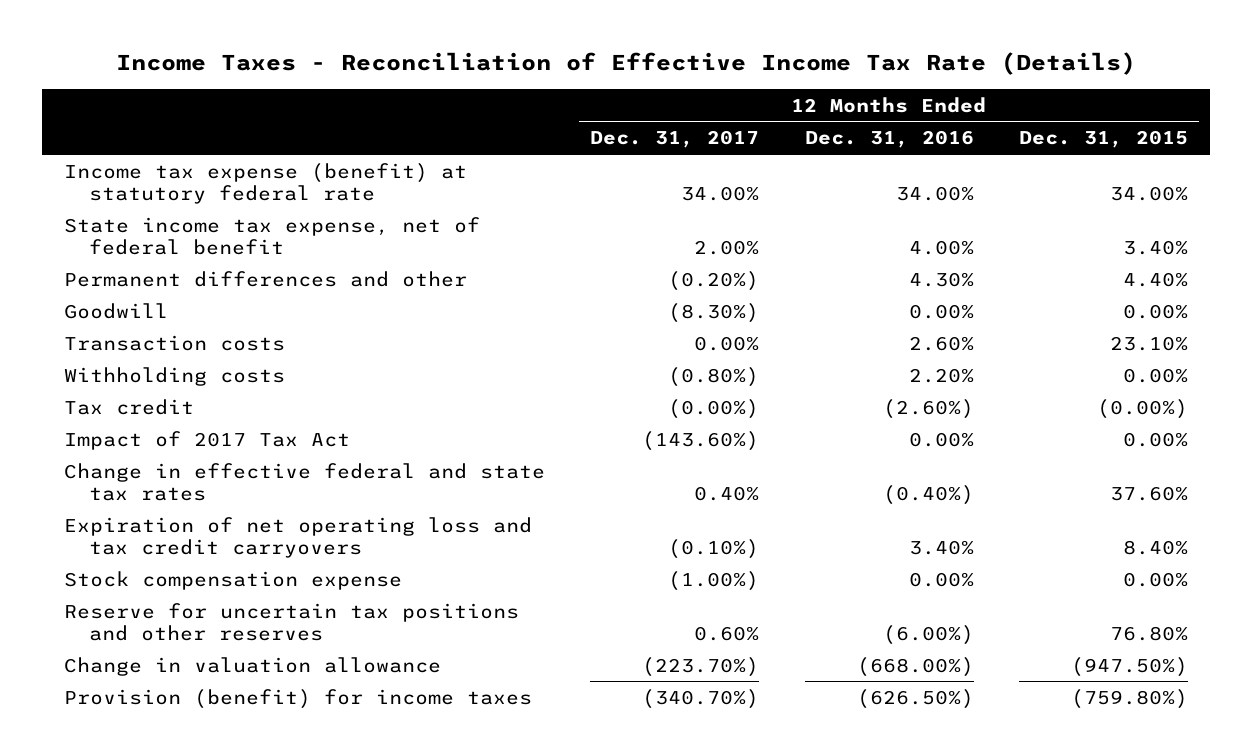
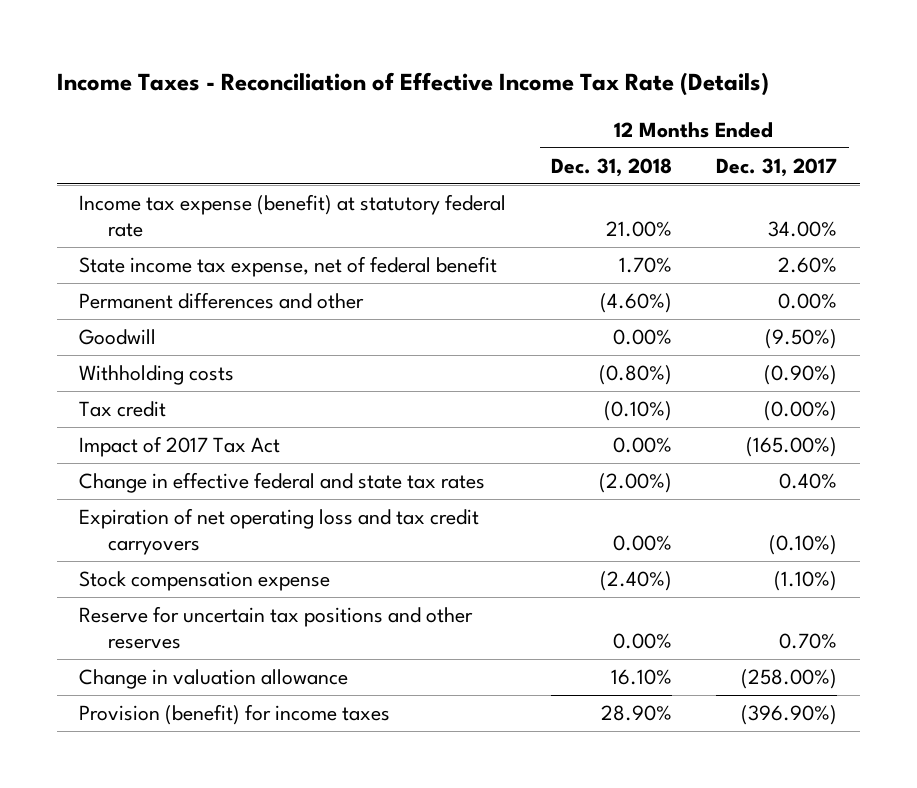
- | 12 Months Ended Dec. 31, 2017 | 12 Months Ended Dec. 31, 2016 | 12 Months Ended Dec. 31, 2015
+ | 12 Months Ended Dec. 31, 2018 | 12 Months Ended Dec. 31, 2017
- State income tax expense, net of federal benefit | 2.00% | 4.00% | 3.40%
- Permanent differences and other | (0.20%) | 4.30% | 4.40%
- Goodwill | (8.30%) | 0.00% | 0.00%
- Transaction costs | 0.00% | 2.60% | 23.10%
- Withholding costs | (0.80%) | 2.20% | 0.00%
+ State income tax expense, net of federal benefit | 1.70% | 2.60%
+ Permanent differences and other | (4.60%) | 0.00%
+ Goodwill | 0.00% | (9.50%)
+ Withholding costs | (0.80%) | (0.90%)
- Impact of 2017 Tax Act | (143.60%) | 0.00% | 0.00%
+ Impact of 2017 Tax Act | 0.00% | (165.00%)
- Stock compensation expense | (1.00%) | 0.00% | 0.00%
- Reserve for uncertain tax positions and other reserves | 0.60% | (6.00%) | 76.80%
- Change in valuation allowance | (223.70%) | (668.00%) | (947.50%)
- Provision (benefit) for income taxes | (340.70%) | (626.50%) | (759.80%)
+ Stock compensation expense | (2.40%) | (1.10%)
+ Reserve for uncertain tax positions and other reserves | 0.00% | 0.70%
+ Change in valuation allowance | 16.10% | (258.00%)
+ Provision (benefit) for income taxes | 28.90% | (396.90%)

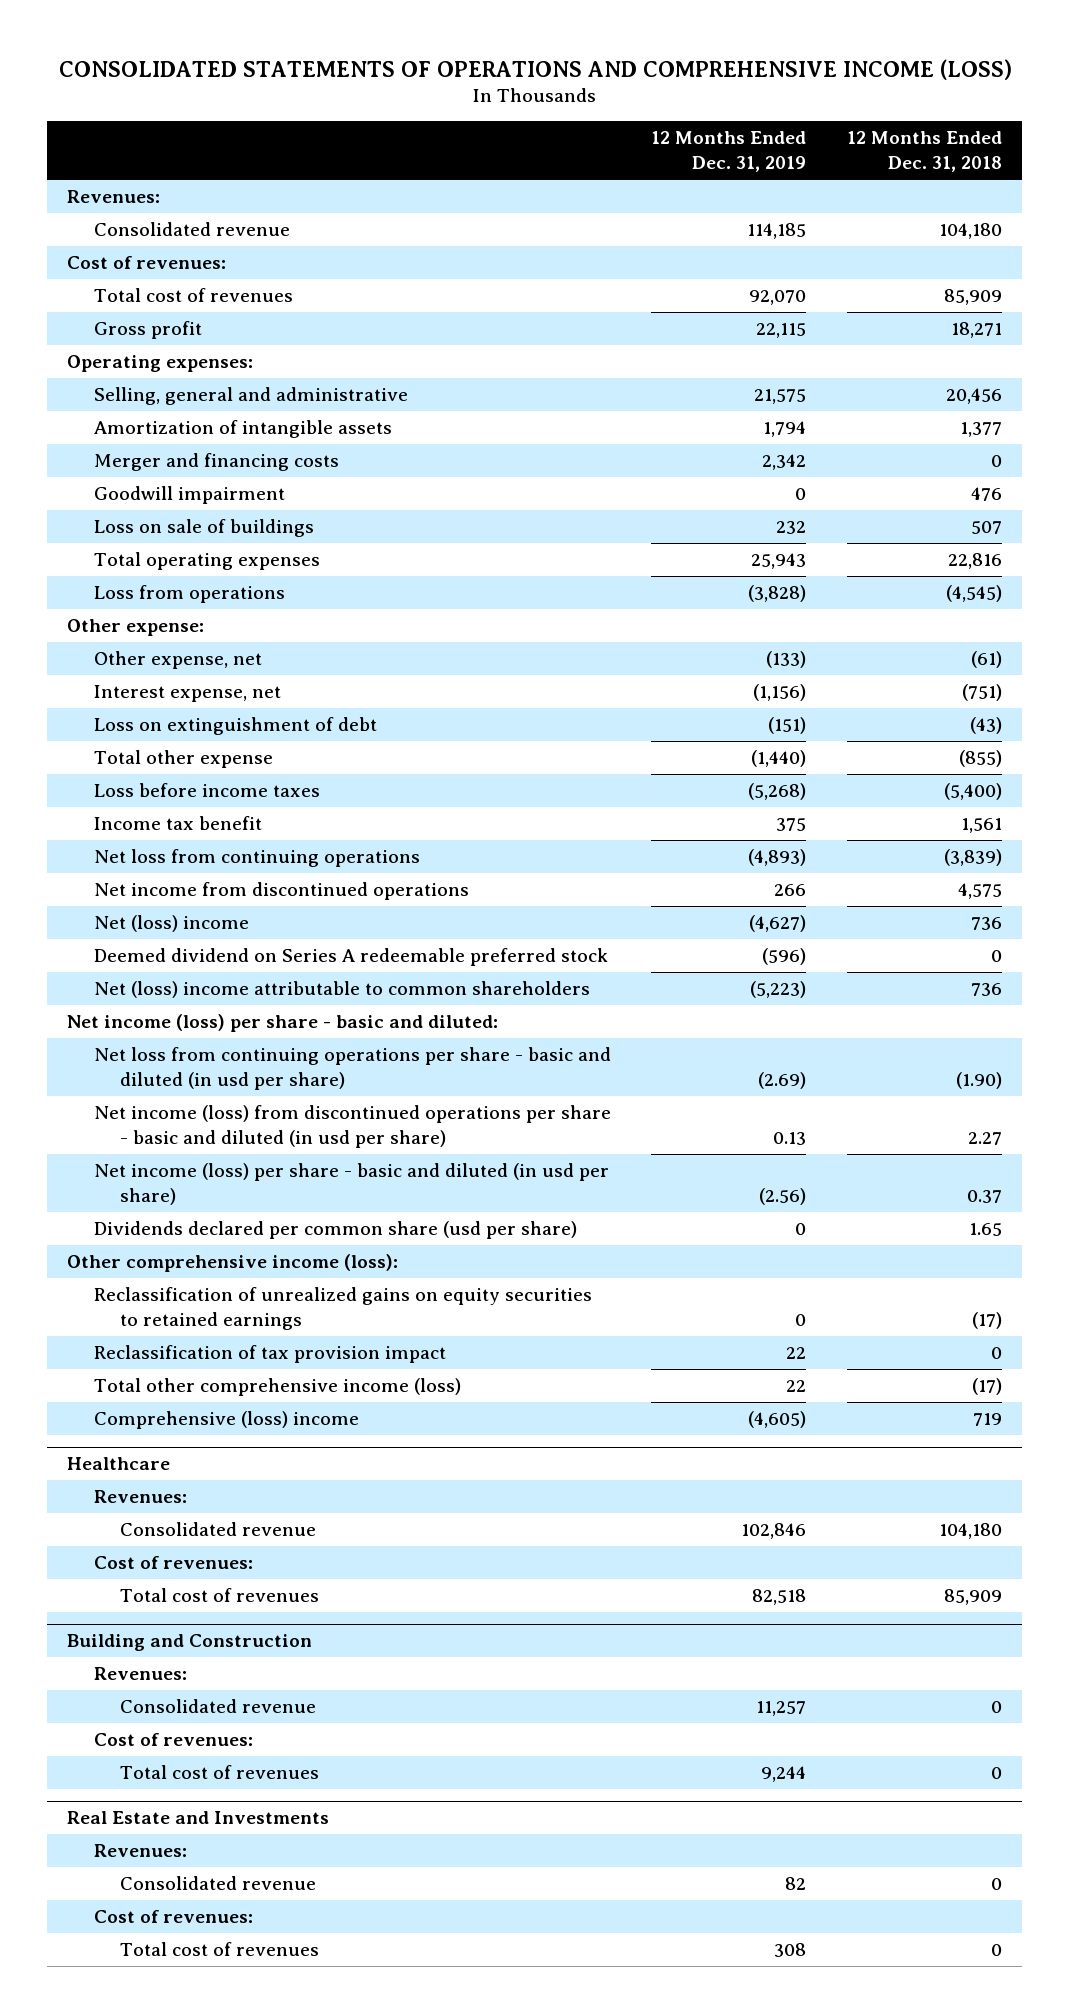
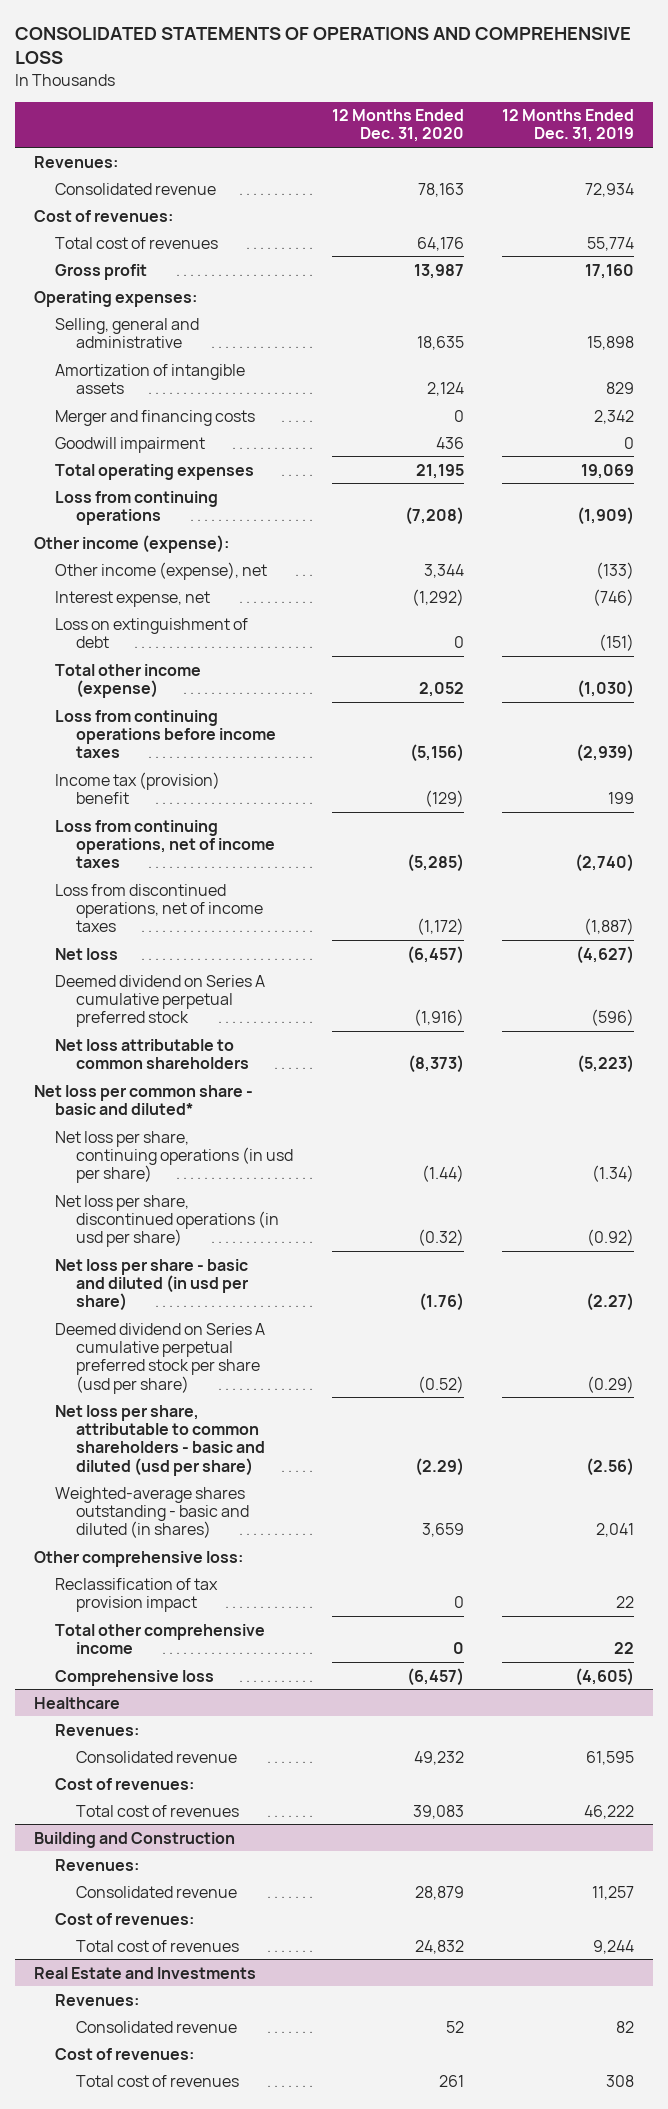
- CONSOLIDATED STATEMENTS OF OPERATIONS AND COMPREHENSIVE INCOME (LOSS)
+ CONSOLIDATED STATEMENTS OF OPERATIONS AND COMPREHENSIVE LOSS
- | 12 Months Ended Dec. 31, 2019 | 12 Months Ended Dec. 31, 2018
+ | 12 Months Ended Dec. 31, 2020 | 12 Months Ended Dec. 31, 2019
- Consolidated revenue | 114,185 | 104,180
+ Consolidated revenue | 78,163 | 72,934
- Total cost of revenues | 92,070 | 85,909
- Gross profit | 22,115 | 18,271
+ Total cost of revenues | 64,176 | 55,774
+ Gross profit | 13,987 | 17,160
- Selling, general and administrative | 21,575 | 20,456
- Amortization of intangible assets | 1,794 | 1,377
+ Selling, general and administrative | 18,635 | 15,898
+ Amortization of intangible assets | 2,124 | 829
- Loss on sale of buildings | 232 | 507
- Total operating expenses | 25,943 | 22,816
- Loss from operations | (3,828) | (4,545)
- Other expense:
- Other expense, net | (133) | (61)
- Interest expense, net | (1,156) | (751)
+ Total operating expenses | 21,195 | 19,069
+ Loss from continuing operations | (7,208) | (1,909)
+ Other income (expense):
+ Other income (expense), net | 3,344 | (133)
+ Interest expense, net | (1,292) | (746)
- Total other expense | (1,440) | (855)
- Loss before income taxes | (5,268) | (5,400)
- Income tax benefit | 375 | 1,561
- Net loss from continuing operations | (4,893) | (3,839)
- Net income from discontinued operations | 266 | 4,575
- Net (loss) income | (4,627) | 736
- Deemed dividend on Series A redeemable preferred stock | (596) | 0
- Net (loss) income attributable to common shareholders | (5,223) | 736
- Net income (loss) per share - basic and diluted:
- Net loss from continuing operations per share - basic and diluted (in usd per share) | (2.69) | (1.90)
- Net income (loss) from discontinued operations per share - basic and diluted (in usd per share) | 0.13 | 2.27
- Net income (loss) per share - basic and diluted (in usd per share) | (2.56) | 0.37
- Dividends declared per common share (usd per share) | 0 | 1.65
- Other comprehensive income (loss):
- Reclassification of unrealized gains on equity securities to retained earnings | 0 | (17)
+ Total other income (expense) | 2,052 | (1,030)
+ Loss from continuing operations before income taxes | (5,156) | (2,939)
+ Income tax (provision) benefit | (129) | 199
+ Loss from continuing operations, net of income taxes | (5,285) | (2,740)
+ Loss from discontinued operations, net of income taxes | (1,172) | (1,887)
+ Net loss | (6,457) | (4,627)
+ Deemed dividend on Series A cumulative perpetual preferred stock | (1,916) | (596)
+ Net loss attributable to common shareholders | (8,373) | (5,223)
+ Net loss per common share - basic and diluted*
+ Net loss per share, continuing operations (in usd per share) | (1.44) | (1.34)
+ Net loss per share, discontinued operations (in usd per share) | (0.32) | (0.92)
+ Net loss per share - basic and diluted (in usd per share) | (1.76) | (2.27)
+ Deemed dividend on Series A cumulative perpetual preferred stock per share (usd per share) | (0.52) | (0.29)
+ Net loss per share, attributable to common shareholders - basic and diluted (usd per share) | (2.29) | (2.56)
+ Weighted-average shares outstanding - basic and diluted (in shares) | 3,659 | 2,041
+ Other comprehensive loss:
- Total other comprehensive income (loss) | 22 | (17)
- Comprehensive (loss) income | (4,605) | 719
+ Total other comprehensive income | 0 | 22
+ Comprehensive loss | (6,457) | (4,605)
@ Healthcare
- Consolidated revenue | 102,846 | 104,180
+ Consolidated revenue | 49,232 | 61,595
- Total cost of revenues | 82,518 | 85,909
+ Total cost of revenues | 39,083 | 46,222

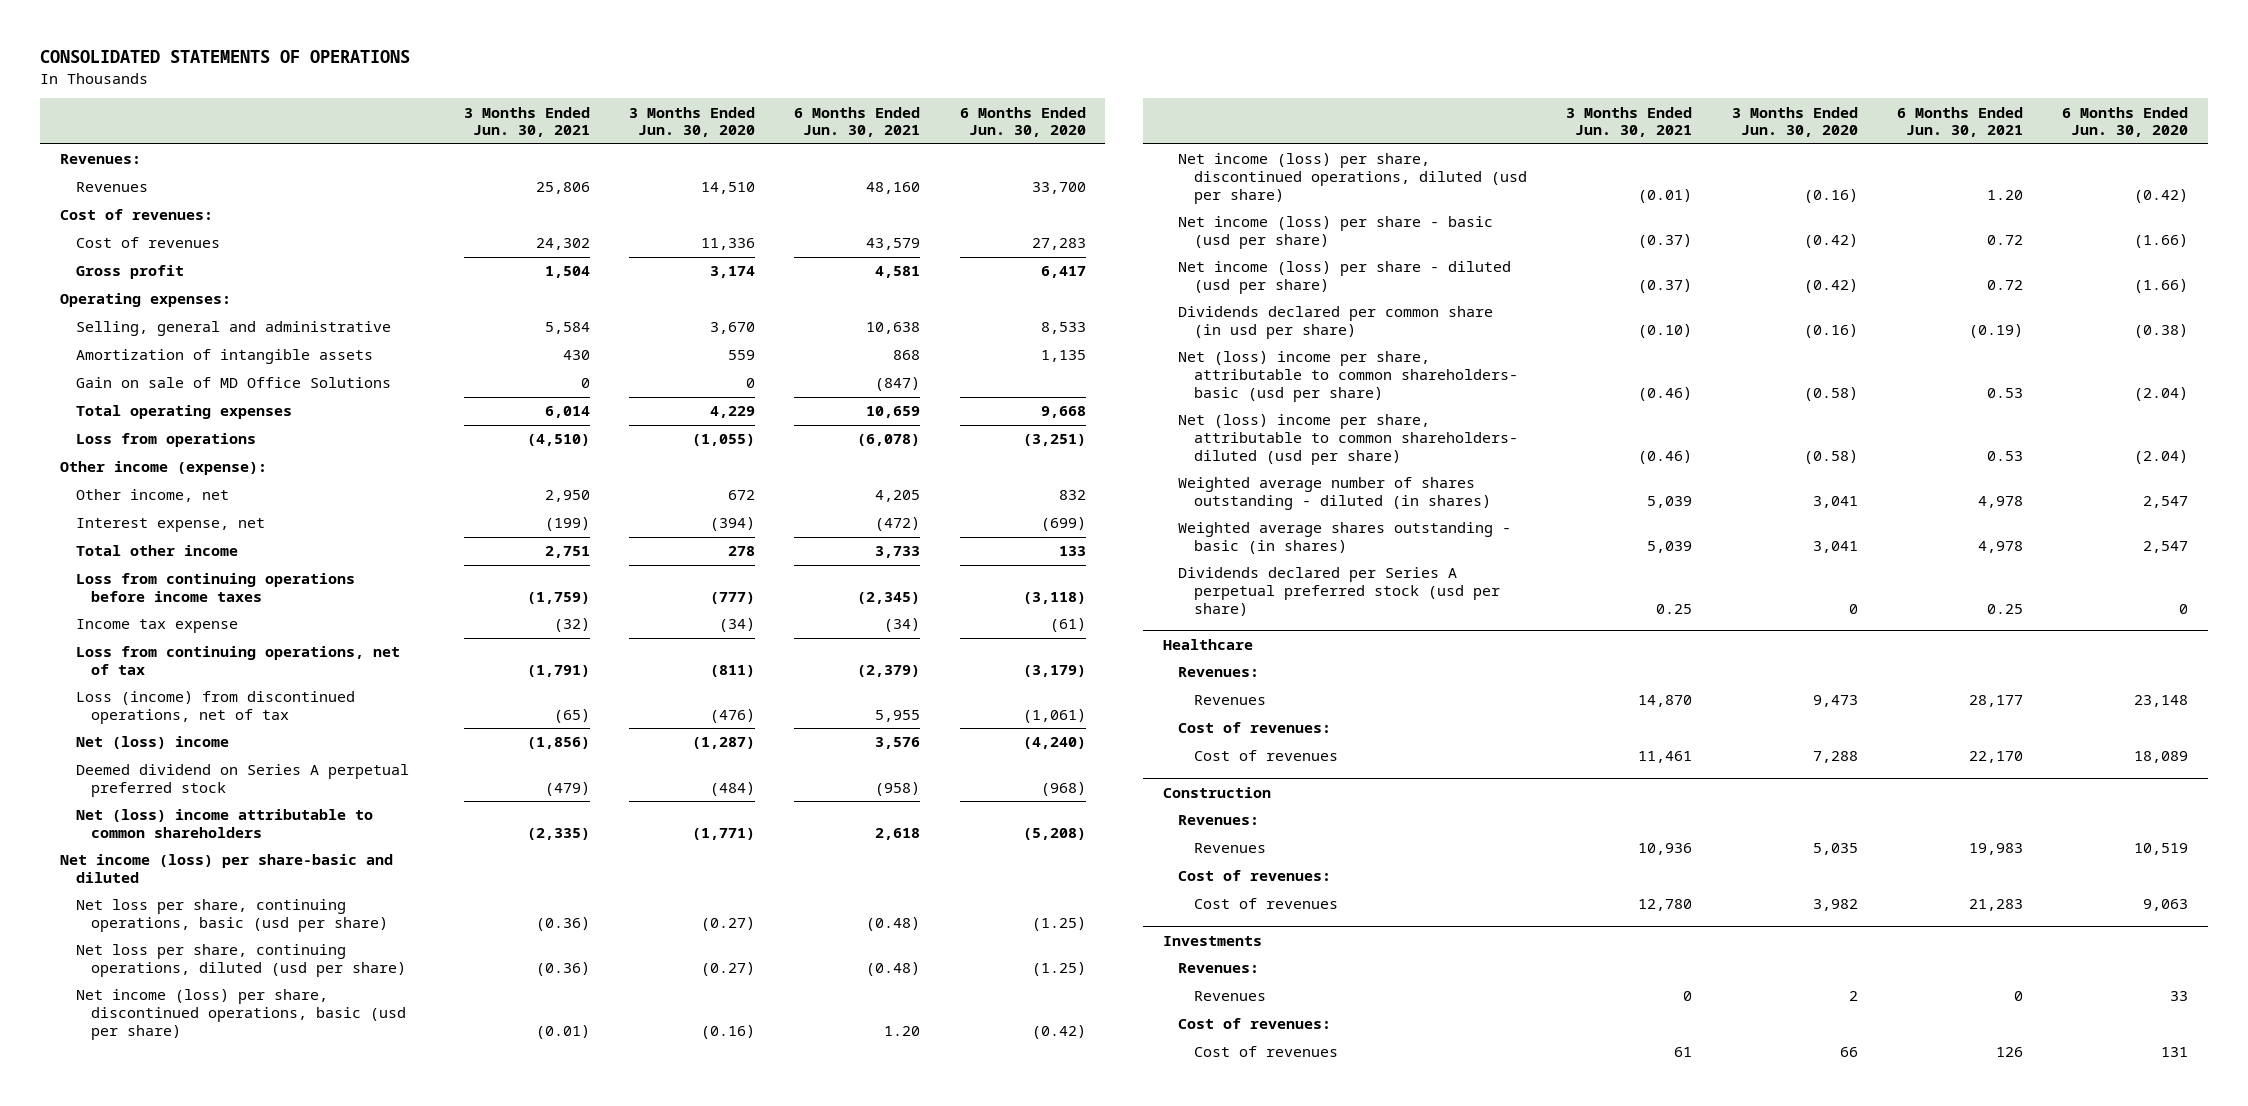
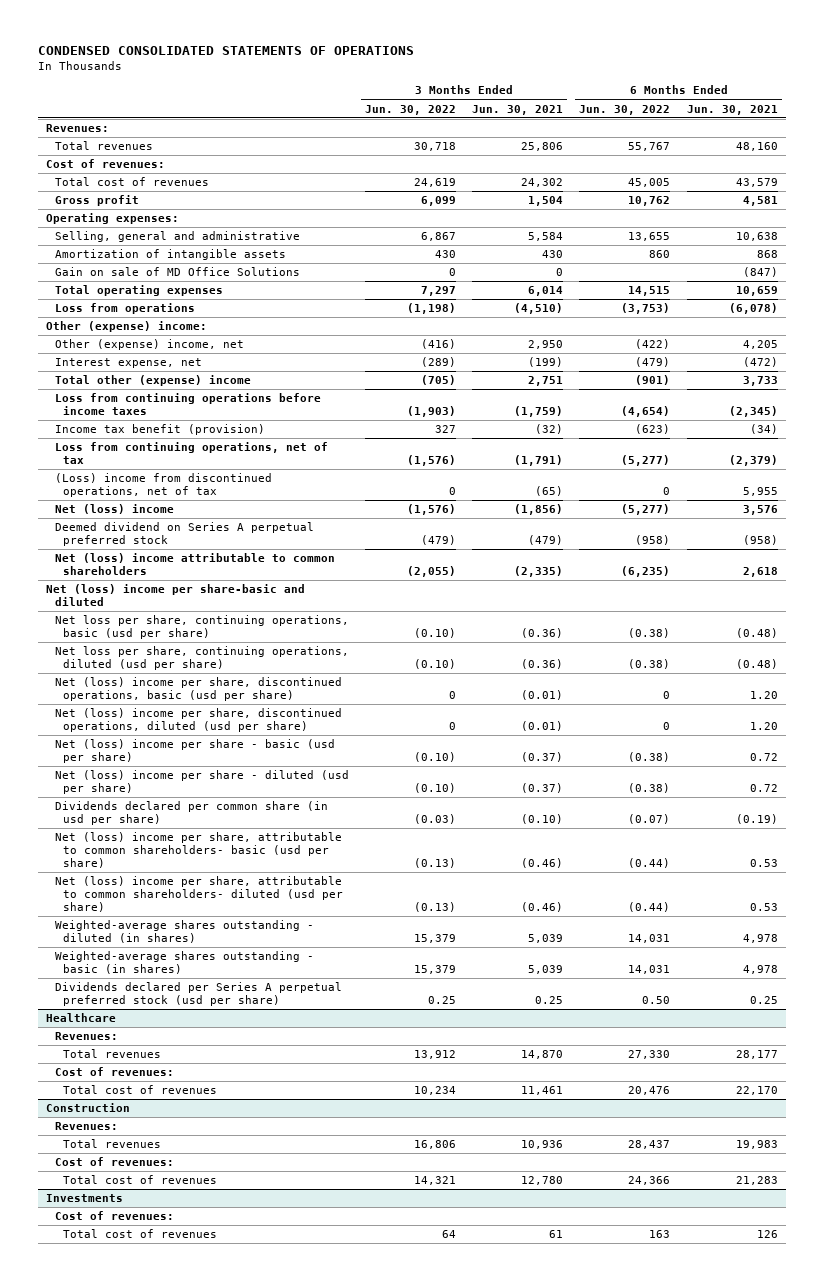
- CONSOLIDATED STATEMENTS OF OPERATIONS
+ CONDENSED CONSOLIDATED STATEMENTS OF OPERATIONS
- | 3 Months Ended Jun. 30, 2021 | 3 Months Ended Jun. 30, 2020 | 6 Months Ended Jun. 30, 2021 | 6 Months Ended Jun. 30, 2020
+ | 3 Months Ended Jun. 30, 2022 | 3 Months Ended Jun. 30, 2021 | 6 Months Ended Jun. 30, 2022 | 6 Months Ended Jun. 30, 2021
- Revenues | 25,806 | 14,510 | 48,160 | 33,700
+ Total revenues | 30,718 | 25,806 | 55,767 | 48,160
- Cost of revenues | 24,302 | 11,336 | 43,579 | 27,283
+ Total cost of revenues | 24,619 | 24,302 | 45,005 | 43,579
- Other income (expense):
- Other income, net | 2,950 | 672 | 4,205 | 832
+ Other (expense) income:
+ Other (expense) income, net | (416) | 2,950 | (422) | 4,205
- Total other income | 2,751 | 278 | 3,733 | 133
+ Total other (expense) income | (705) | 2,751 | (901) | 3,733
- Income tax expense | (32) | (34) | (34) | (61)
+ Income tax benefit (provision) | 327 | (32) | (623) | (34)
- Loss (income) from discontinued operations, net of tax | (65) | (476) | 5,955 | (1,061)
+ (Loss) income from discontinued operations, net of tax | 0 | (65) | 0 | 5,955
- Net income (loss) per share-basic and diluted
+ Net (loss) income per share-basic and diluted
- Net income (loss) per share, discontinued operations, basic (usd per share) | (0.01) | (0.16) | 1.20 | (0.42)
- Net income (loss) per share, discontinued operations, diluted (usd per share) | (0.01) | (0.16) | 1.20 | (0.42)
- Net income (loss) per share - basic (usd per share) | (0.37) | (0.42) | 0.72 | (1.66)
- Net income (loss) per share - diluted (usd per share) | (0.37) | (0.42) | 0.72 | (1.66)
+ Net (loss) income per share, discontinued operations, basic (usd per share) | 0 | (0.01) | 0 | 1.20
+ Net (loss) income per share, discontinued operations, diluted (usd per share) | 0 | (0.01) | 0 | 1.20
+ Net (loss) income per share - basic (usd per share) | (0.10) | (0.37) | (0.38) | 0.72
+ Net (loss) income per share - diluted (usd per share) | (0.10) | (0.37) | (0.38) | 0.72
- Weighted average number of shares outstanding - diluted (in shares) | 5,039 | 3,041 | 4,978 | 2,547
- Weighted average shares outstanding - basic (in shares) | 5,039 | 3,041 | 4,978 | 2,547
+ Weighted-average shares outstanding - diluted (in shares) | 15,379 | 5,039 | 14,031 | 4,978
+ Weighted-average shares outstanding - basic (in shares) | 15,379 | 5,039 | 14,031 | 4,978
@ Healthcare
- Revenues | 14,870 | 9,473 | 28,177 | 23,148
+ Total revenues | 13,912 | 14,870 | 27,330 | 28,177
- Cost of revenues | 11,461 | 7,288 | 22,170 | 18,089
+ Total cost of revenues | 10,234 | 11,461 | 20,476 | 22,170
@ Construction
- Revenues | 10,936 | 5,035 | 19,983 | 10,519
+ Total revenues | 16,806 | 10,936 | 28,437 | 19,983
- Cost of revenues | 12,780 | 3,982 | 21,283 | 9,063
+ Total cost of revenues | 14,321 | 12,780 | 24,366 | 21,283
@ Investments
- Revenues:
- Revenues | 0 | 2 | 0 | 33
- Cost of revenues | 61 | 66 | 126 | 131
+ Total cost of revenues | 64 | 61 | 163 | 126

